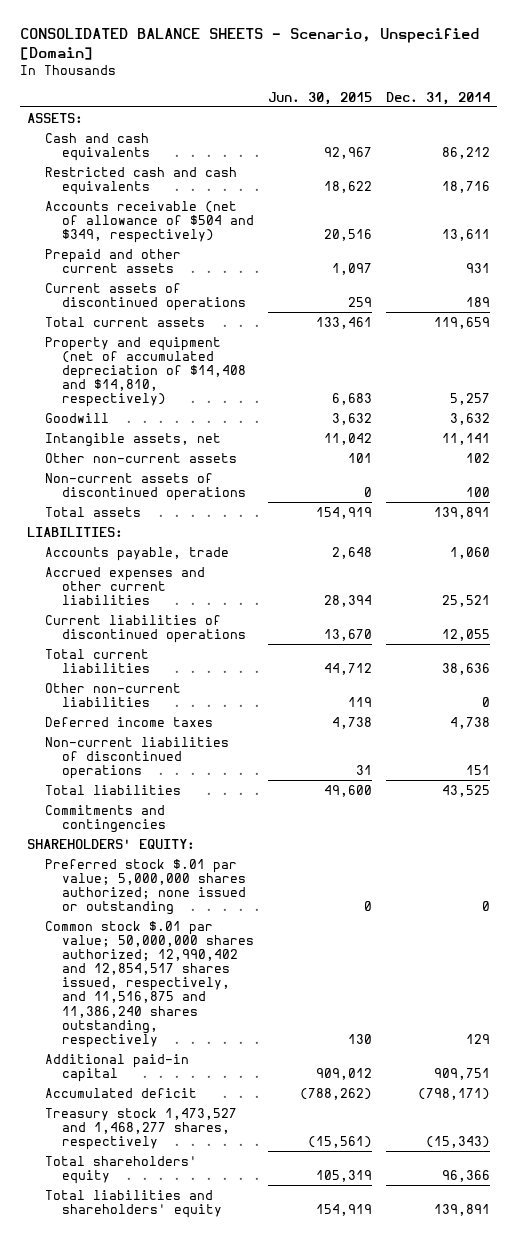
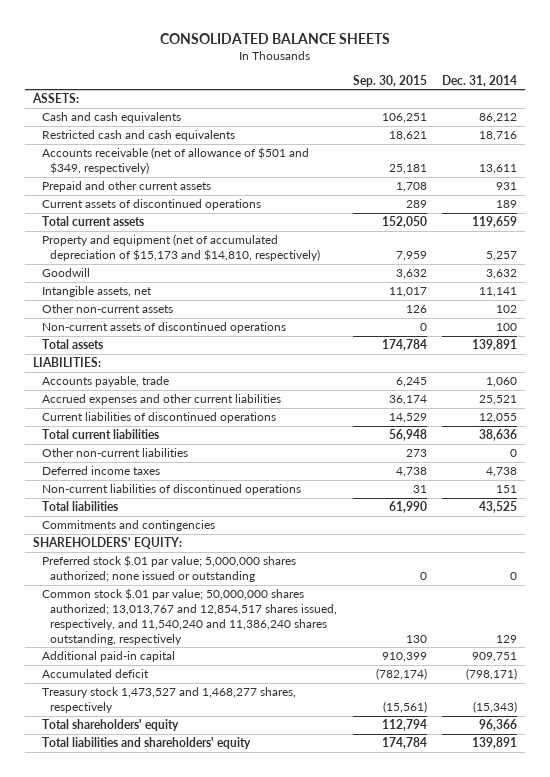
- CONSOLIDATED BALANCE SHEETS - Scenario, Unspecified [Domain]
+ CONSOLIDATED BALANCE SHEETS
- | Jun. 30, 2015 | Dec. 31, 2014
+ | Sep. 30, 2015 | Dec. 31, 2014
- Accounts receivable (net of allowance of $504 and $349, respectively) | 20,516 | 13,611
+ Accounts receivable (net of allowance of $501 and $349, respectively) | 25,181 | 13,611
- Property and equipment (net of accumulated depreciation of $14,408 and $14,810, respectively) | 6,683 | 5,257
+ Property and equipment (net of accumulated depreciation of $15,173 and $14,810, respectively) | 7,959 | 5,257
- Common stock $.01 par value; 50,000,000 shares authorized; 12,990,402 and 12,854,517 shares issued, respectively, and 11,516,875 and 11,386,240 shares outstanding, respectively | 130 | 129
+ Common stock $.01 par value; 50,000,000 shares authorized; 13,013,767 and 12,854,517 shares issued, respectively, and 11,540,240 and 11,386,240 shares outstanding, respectively | 130 | 129

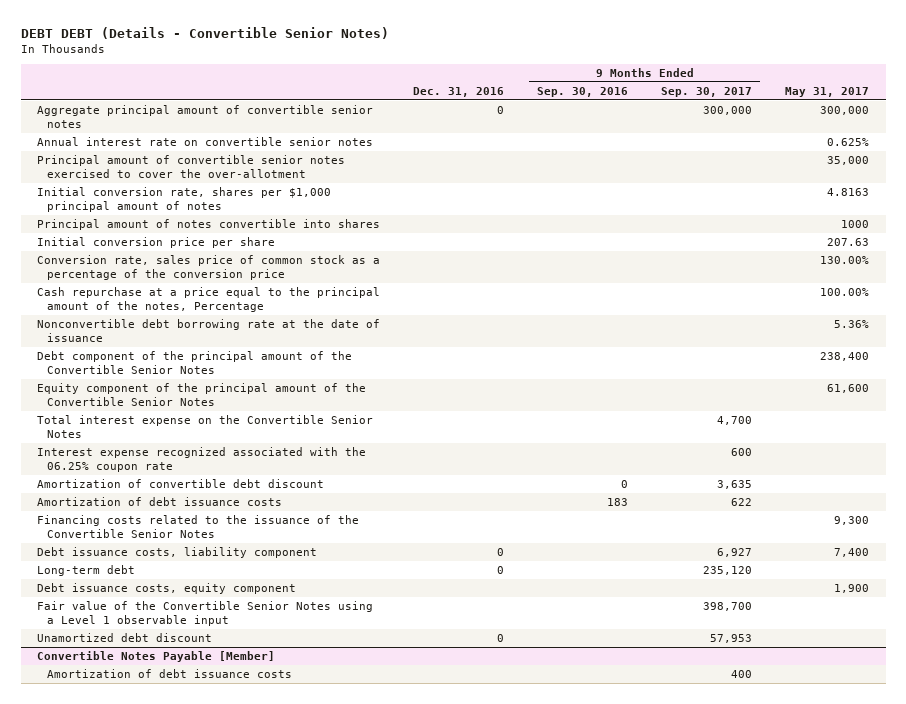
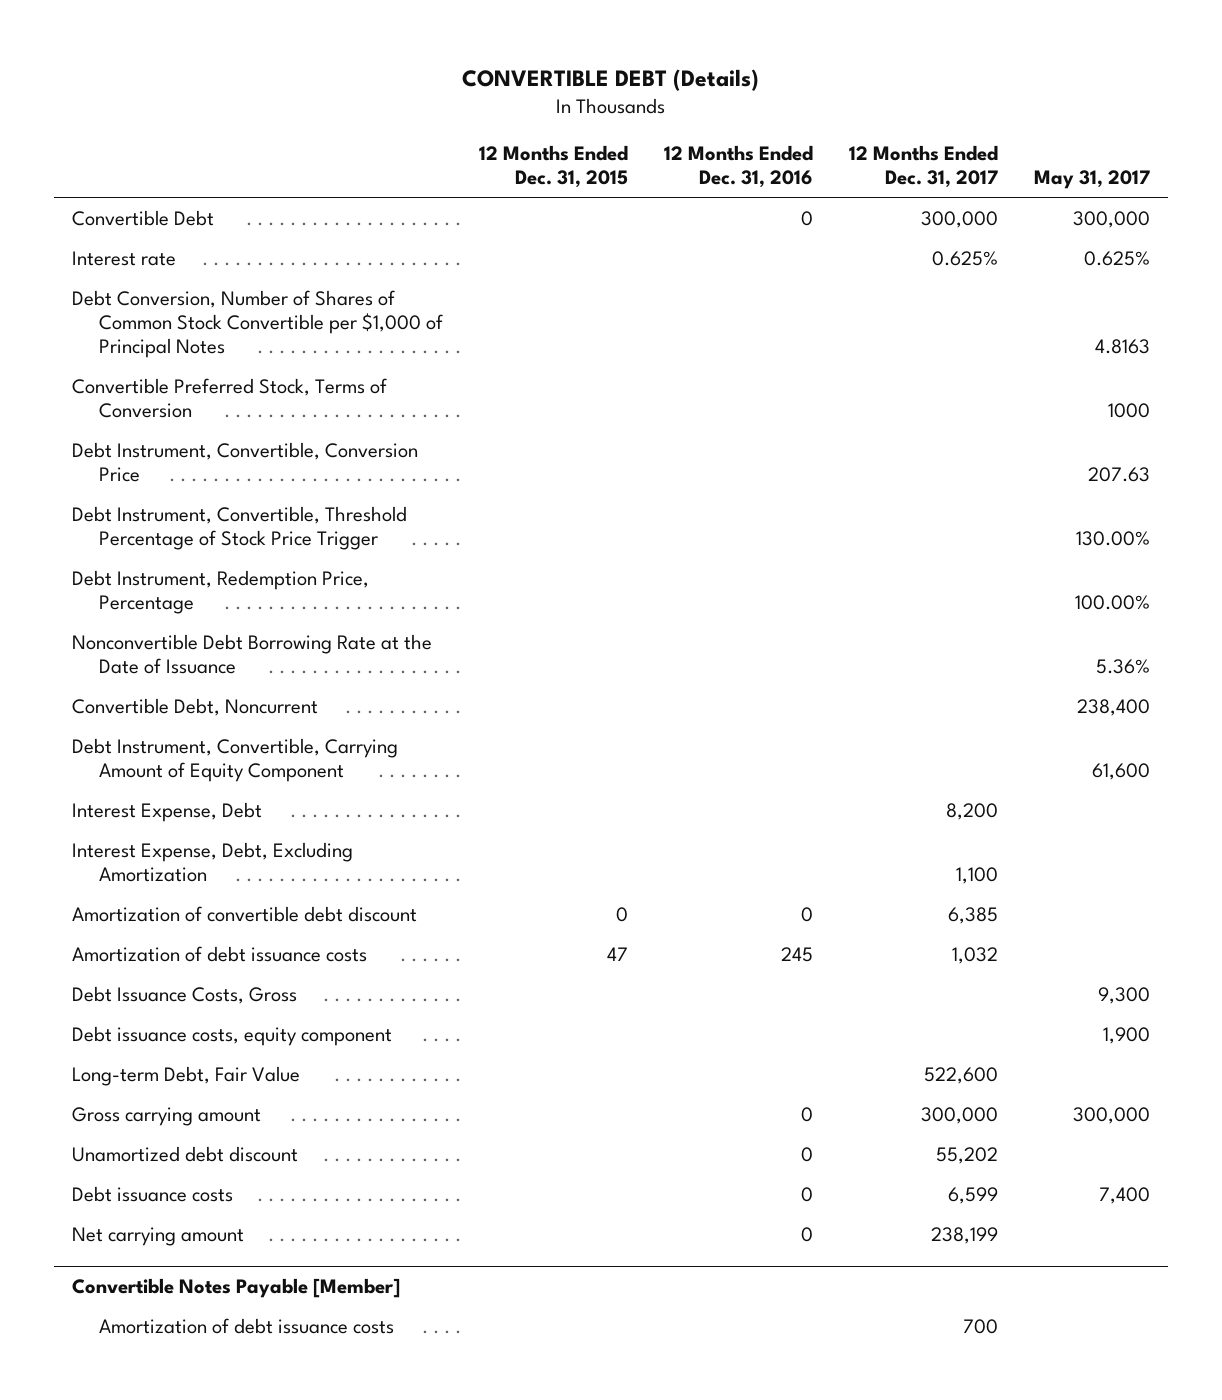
- DEBT DEBT (Details - Convertible Senior Notes)
+ CONVERTIBLE DEBT (Details)
- | Dec. 31, 2016 | 9 Months Ended Sep. 30, 2016 | 9 Months Ended Sep. 30, 2017 | May 31, 2017
+ | 12 Months Ended Dec. 31, 2015 | 12 Months Ended Dec. 31, 2016 | 12 Months Ended Dec. 31, 2017 | May 31, 2017
- Aggregate principal amount of convertible senior notes | 0 | | 300,000 | 300,000
- Annual interest rate on convertible senior notes | | | | 0.625%
- Principal amount of convertible senior notes exercised to cover the over-allotment | | | | 35,000
- Initial conversion rate, shares per $1,000 principal amount of notes | | | | 4.8163
- Principal amount of notes convertible into shares | | | | 1000
- Initial conversion price per share | | | | 207.63
- Conversion rate, sales price of common stock as a percentage of the conversion price | | | | 130.00%
- Cash repurchase at a price equal to the principal amount of the notes, Percentage | | | | 100.00%
- Nonconvertible debt borrowing rate at the date of issuance | | | | 5.36%
- Debt component of the principal amount of the Convertible Senior Notes | | | | 238,400
- Equity component of the principal amount of the Convertible Senior Notes | | | | 61,600
- Total interest expense on the Convertible Senior Notes | | | 4,700 |
- Interest expense recognized associated with the 06.25% coupon rate | | | 600 |
+ Convertible Debt | | 0 | 300,000 | 300,000
+ Interest rate | | | 0.625% | 0.625%
+ Debt Conversion, Number of Shares of Common Stock Convertible per $1,000 of Principal Notes | | | | 4.8163
+ Convertible Preferred Stock, Terms of Conversion | | | | 1000
+ Debt Instrument, Convertible, Conversion Price | | | | 207.63
+ Debt Instrument, Convertible, Threshold Percentage of Stock Price Trigger | | | | 130.00%
+ Debt Instrument, Redemption Price, Percentage | | | | 100.00%
+ Nonconvertible Debt Borrowing Rate at the Date of Issuance | | | | 5.36%
+ Convertible Debt, Noncurrent | | | | 238,400
+ Debt Instrument, Convertible, Carrying Amount of Equity Component | | | | 61,600
+ Interest Expense, Debt | | | 8,200 |
+ Interest Expense, Debt, Excluding Amortization | | | 1,100 |
- Financing costs related to the issuance of the Convertible Senior Notes | | | | 9,300
- Debt issuance costs, liability component | 0 | | 6,927 | 7,400
- Long-term debt | 0 | | 235,120 |
+ Debt Issuance Costs, Gross | | | | 9,300
- Fair value of the Convertible Senior Notes using a Level 1 observable input | | | 398,700 |
+ Long-term Debt, Fair Value | | | 522,600 |
+ Gross carrying amount | | 0 | 300,000 | 300,000
+ Debt issuance costs | | 0 | 6,599 | 7,400
+ Net carrying amount | | 0 | 238,199 |

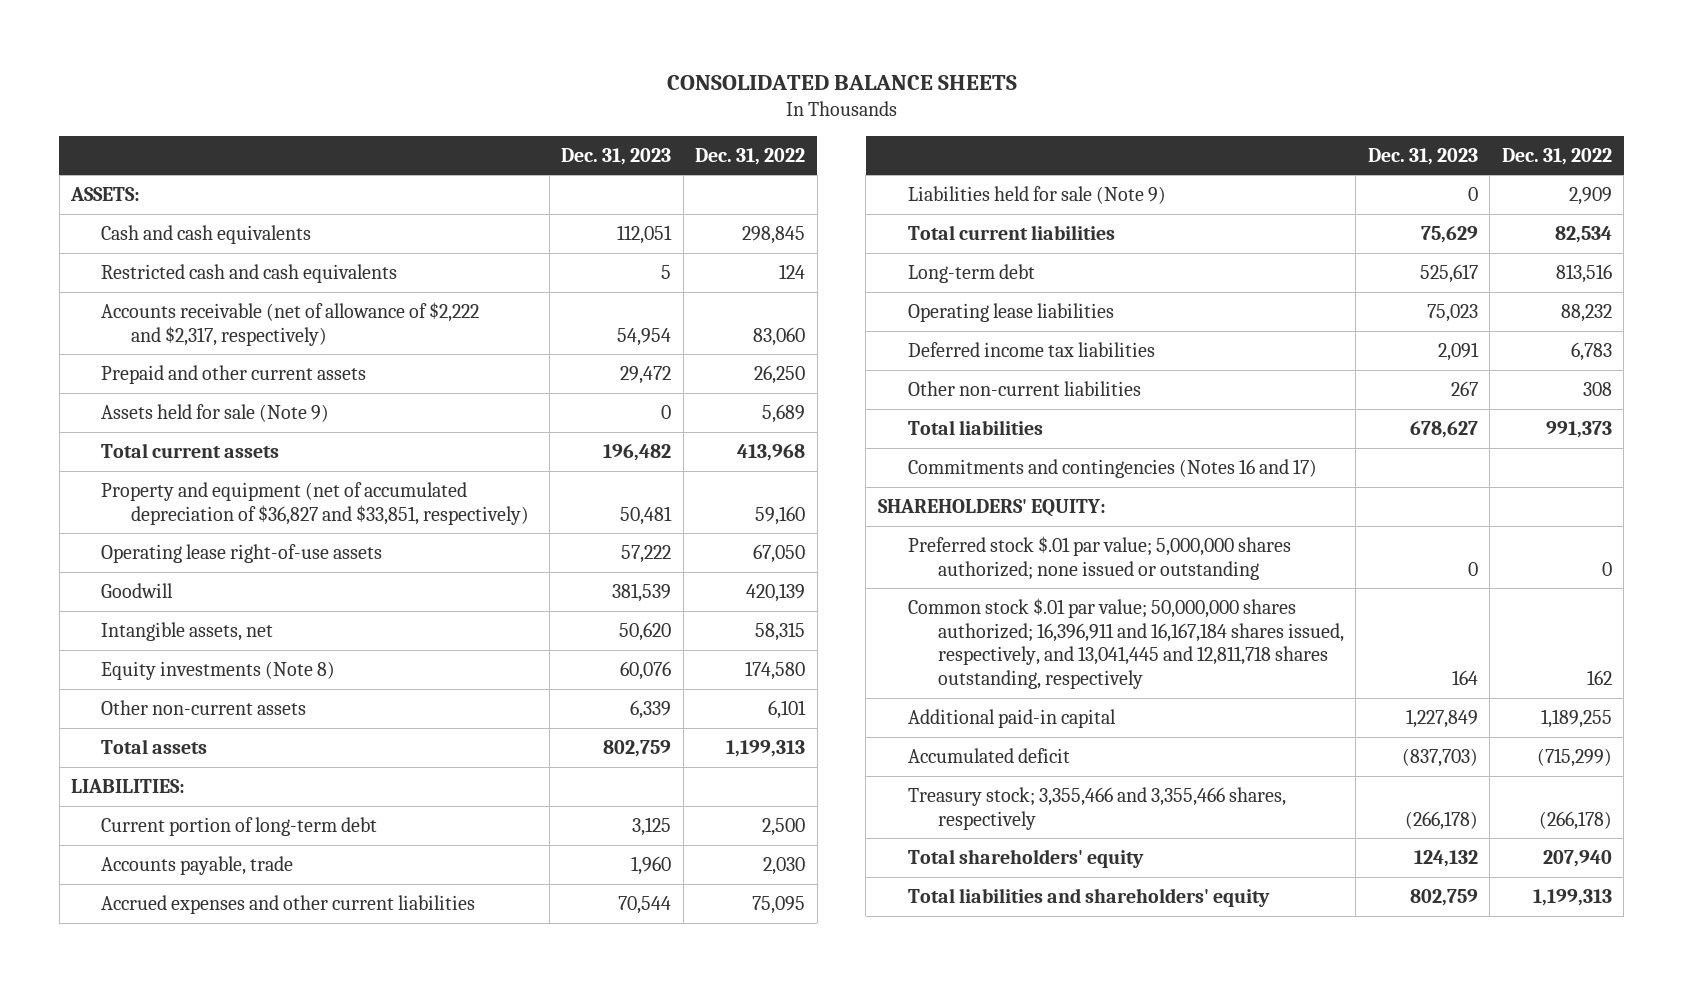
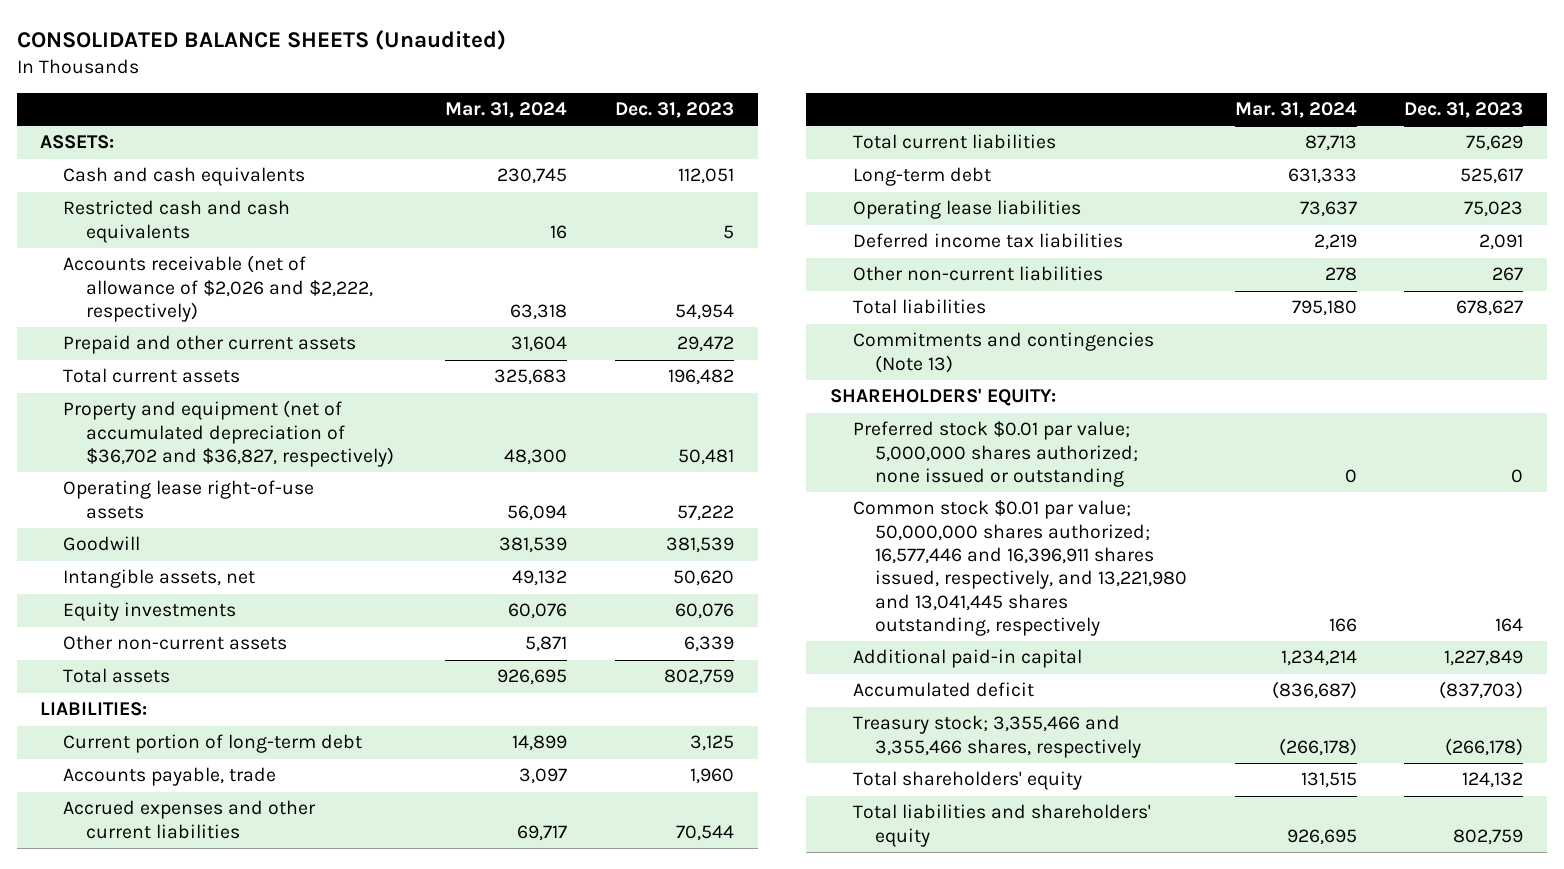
- CONSOLIDATED BALANCE SHEETS
+ CONSOLIDATED BALANCE SHEETS (Unaudited)
- | Dec. 31, 2023 | Dec. 31, 2022
+ | Mar. 31, 2024 | Dec. 31, 2023
- Accounts receivable (net of allowance of $2,222 and $2,317, respectively) | 54,954 | 83,060
+ Accounts receivable (net of allowance of $2,026 and $2,222, respectively) | 63,318 | 54,954
- Assets held for sale (Note 9) | 0 | 5,689
- Property and equipment (net of accumulated depreciation of $36,827 and $33,851, respectively) | 50,481 | 59,160
+ Property and equipment (net of accumulated depreciation of $36,702 and $36,827, respectively) | 48,300 | 50,481
- Equity investments (Note 8) | 60,076 | 174,580
+ Equity investments | 60,076 | 60,076
- Liabilities held for sale (Note 9) | 0 | 2,909
- Commitments and contingencies (Notes 16 and 17)
+ Commitments and contingencies (Note 13)
- Preferred stock $.01 par value; 5,000,000 shares authorized; none issued or outstanding | 0 | 0
- Common stock $.01 par value; 50,000,000 shares authorized; 16,396,911 and 16,167,184 shares issued, respectively, and 13,041,445 and 12,811,718 shares outstanding, respectively | 164 | 162
+ Preferred stock $0.01 par value; 5,000,000 shares authorized; none issued or outstanding | 0 | 0
+ Common stock $0.01 par value; 50,000,000 shares authorized; 16,577,446 and 16,396,911 shares issued, respectively, and 13,221,980 and 13,041,445 shares outstanding, respectively | 166 | 164

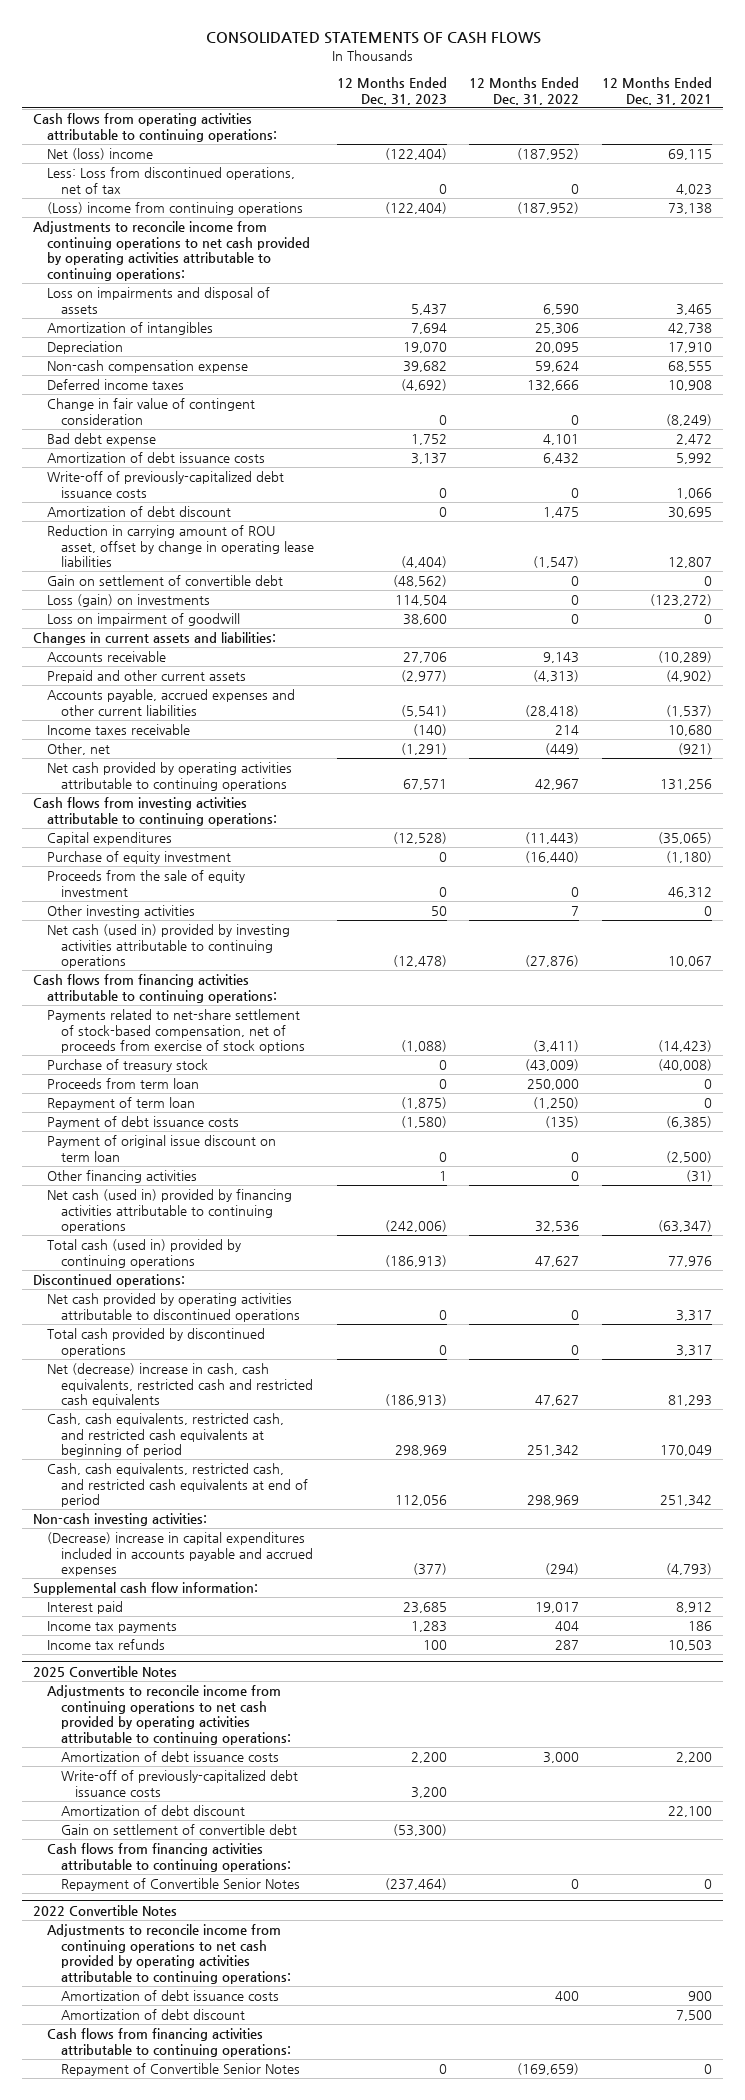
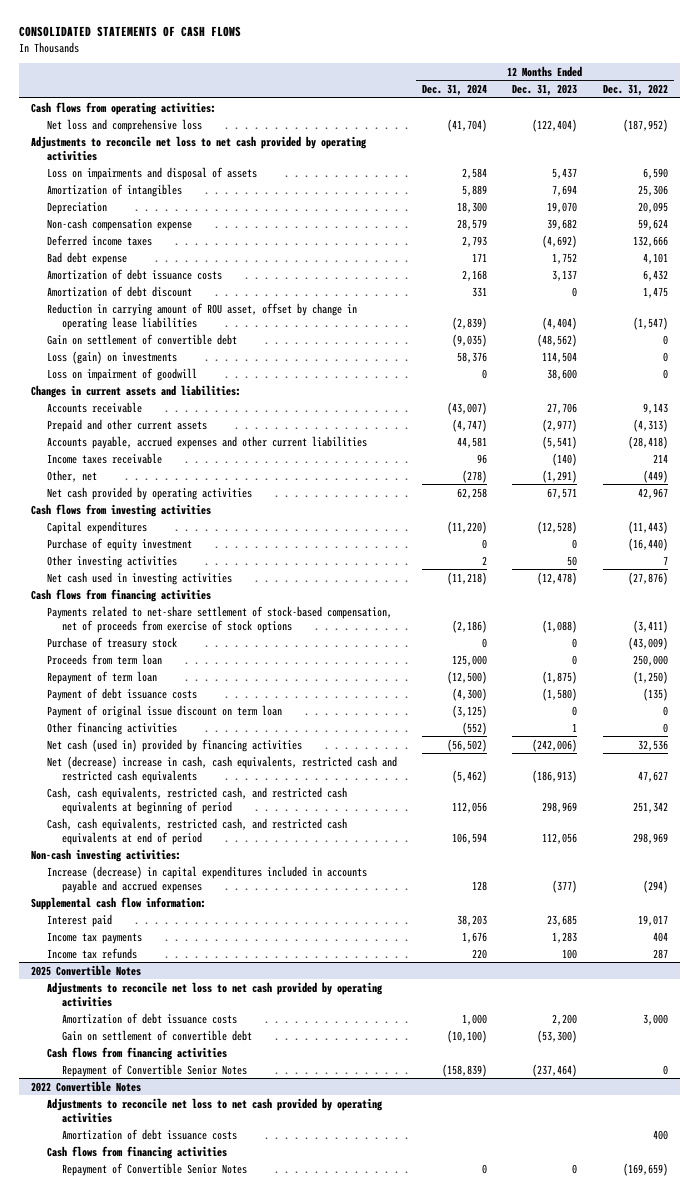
- | 12 Months Ended Dec. 31, 2023 | 12 Months Ended Dec. 31, 2022 | 12 Months Ended Dec. 31, 2021
+ | 12 Months Ended Dec. 31, 2024 | 12 Months Ended Dec. 31, 2023 | 12 Months Ended Dec. 31, 2022
- Cash flows from operating activities attributable to continuing operations:
- Net (loss) income | (122,404) | (187,952) | 69,115
- Less: Loss from discontinued operations, net of tax | 0 | 0 | 4,023
- (Loss) income from continuing operations | (122,404) | (187,952) | 73,138
- Adjustments to reconcile income from continuing operations to net cash provided by operating activities attributable to continuing operations:
+ Cash flows from operating activities:
+ Net loss and comprehensive loss | (41,704) | (122,404) | (187,952)
+ Adjustments to reconcile net loss to net cash provided by operating activities
- Change in fair value of contingent consideration | 0 | 0 | (8,249)
- Write-off of previously-capitalized debt issuance costs | 0 | 0 | 1,066
- Net cash provided by operating activities attributable to continuing operations | 67,571 | 42,967 | 131,256
- Cash flows from investing activities attributable to continuing operations:
+ Net cash provided by operating activities | 62,258 | 67,571 | 42,967
+ Cash flows from investing activities
- Proceeds from the sale of equity investment | 0 | 0 | 46,312
- Net cash (used in) provided by investing activities attributable to continuing operations | (12,478) | (27,876) | 10,067
- Cash flows from financing activities attributable to continuing operations:
+ Net cash used in investing activities | (11,218) | (12,478) | (27,876)
+ Cash flows from financing activities
- Net cash (used in) provided by financing activities attributable to continuing operations | (242,006) | 32,536 | (63,347)
- Total cash (used in) provided by continuing operations | (186,913) | 47,627 | 77,976
- Discontinued operations:
- Net cash provided by operating activities attributable to discontinued operations | 0 | 0 | 3,317
- Total cash provided by discontinued operations | 0 | 0 | 3,317
+ Net cash (used in) provided by financing activities | (56,502) | (242,006) | 32,536
- (Decrease) increase in capital expenditures included in accounts payable and accrued expenses | (377) | (294) | (4,793)
+ Increase (decrease) in capital expenditures included in accounts payable and accrued expenses | 128 | (377) | (294)
@ 2025 Convertible Notes
- Adjustments to reconcile income from continuing operations to net cash provided by operating activities attributable to continuing operations:
+ Adjustments to reconcile net loss to net cash provided by operating activities
- Write-off of previously-capitalized debt issuance costs | 3,200 | |
- Amortization of debt discount | | | 22,100
- Cash flows from financing activities attributable to continuing operations:
+ Cash flows from financing activities
@ 2022 Convertible Notes
- Adjustments to reconcile income from continuing operations to net cash provided by operating activities attributable to continuing operations:
+ Adjustments to reconcile net loss to net cash provided by operating activities
- Amortization of debt discount | | | 7,500
- Cash flows from financing activities attributable to continuing operations:
+ Cash flows from financing activities

